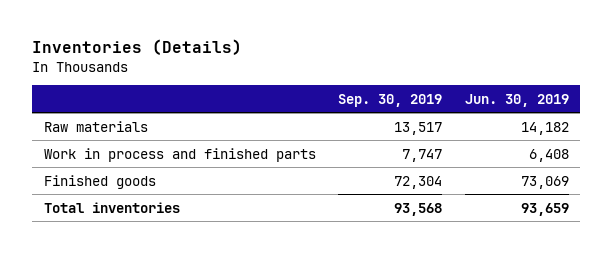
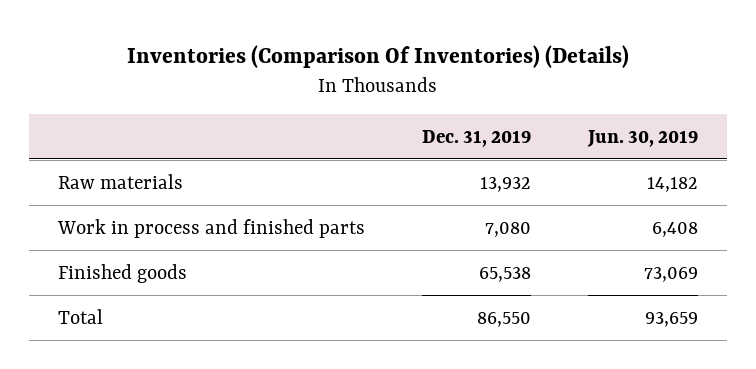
- Inventories (Details)
+ Inventories (Comparison Of Inventories) (Details)
- | Sep. 30, 2019 | Jun. 30, 2019
+ | Dec. 31, 2019 | Jun. 30, 2019
- Total inventories | 93,568 | 93,659
+ Total | 86,550 | 93,659

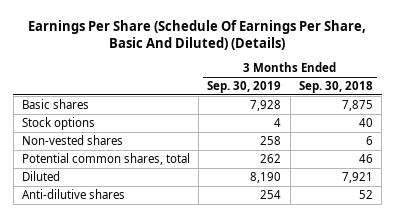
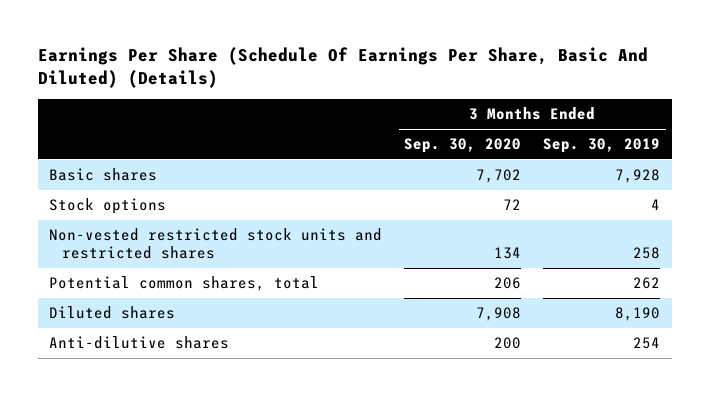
- | 3 Months Ended Sep. 30, 2019 | 3 Months Ended Sep. 30, 2018
+ | 3 Months Ended Sep. 30, 2020 | 3 Months Ended Sep. 30, 2019
- Non-vested shares | 258 | 6
+ Non-vested restricted stock units and restricted shares | 134 | 258
- Diluted | 8,190 | 7,921
+ Diluted shares | 7,908 | 8,190

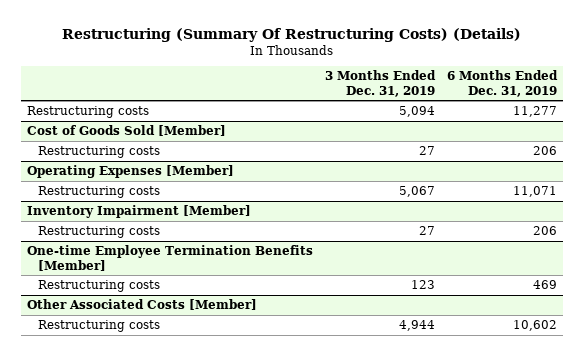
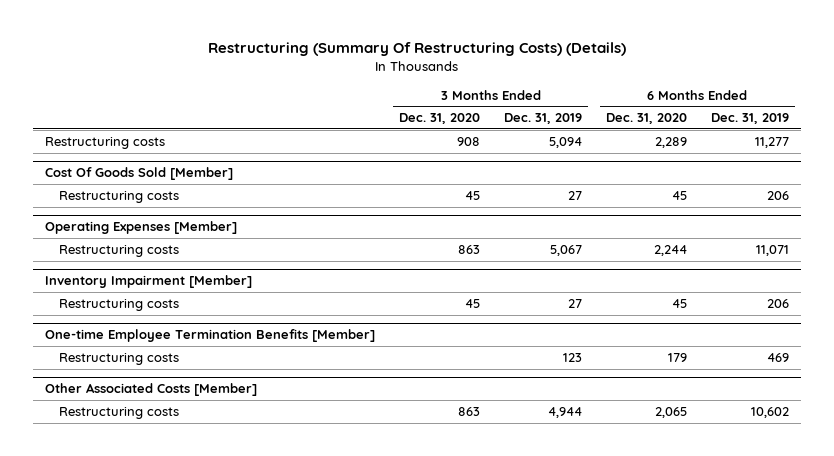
- | 3 Months Ended Dec. 31, 2019 | 6 Months Ended Dec. 31, 2019
+ | 3 Months Ended Dec. 31, 2020 | 3 Months Ended Dec. 31, 2019 | 6 Months Ended Dec. 31, 2020 | 6 Months Ended Dec. 31, 2019
- Cost of Goods Sold [Member]
+ Cost Of Goods Sold [Member]

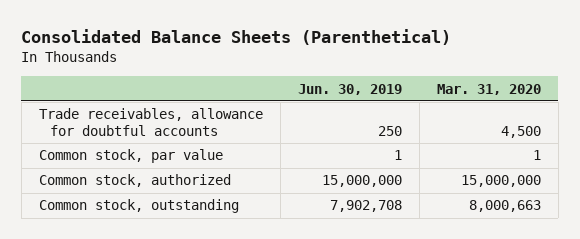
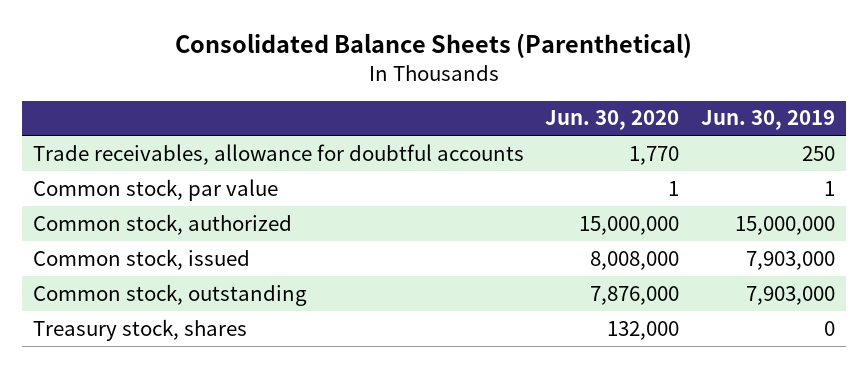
- | Jun. 30, 2019 | Mar. 31, 2020
+ | Jun. 30, 2020 | Jun. 30, 2019
- Common stock, outstanding | 7,902,708 | 8,000,663
+ Common stock, issued | 8,008,000 | 7,903,000
+ Common stock, outstanding | 7,876,000 | 7,903,000
+ Treasury stock, shares | 132,000 | 0

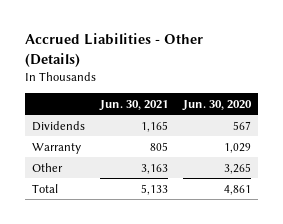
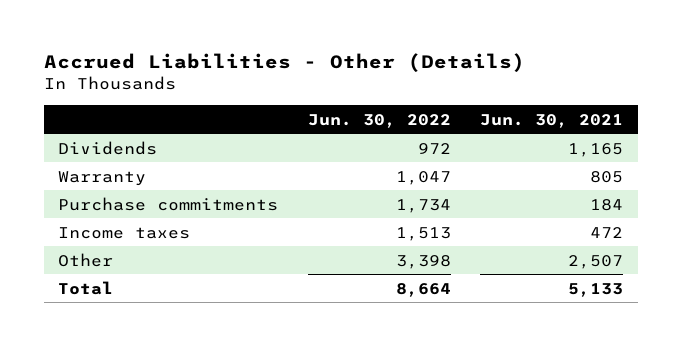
- | Jun. 30, 2021 | Jun. 30, 2020
+ | Jun. 30, 2022 | Jun. 30, 2021
- Other | 3,163 | 3,265
+ Purchase commitments | 1,734 | 184
+ Income taxes | 1,513 | 472
+ Other | 3,398 | 2,507

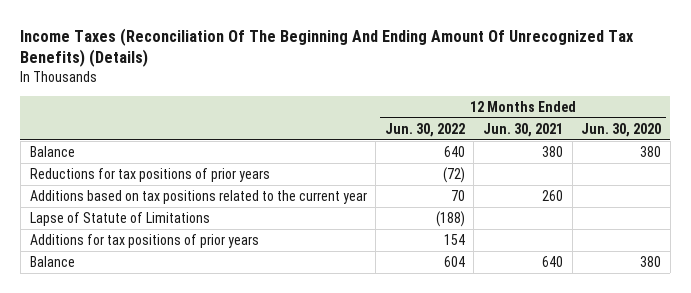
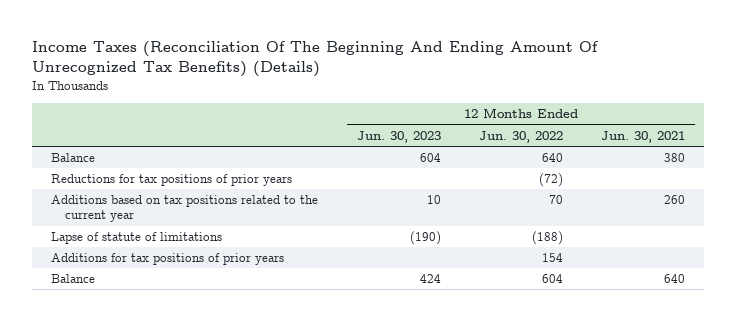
- | 12 Months Ended Jun. 30, 2022 | 12 Months Ended Jun. 30, 2021 | 12 Months Ended Jun. 30, 2020
+ | 12 Months Ended Jun. 30, 2023 | 12 Months Ended Jun. 30, 2022 | 12 Months Ended Jun. 30, 2021
- Lapse of Statute of Limitations | (188) | |
+ Lapse of statute of limitations | (190) | (188) |

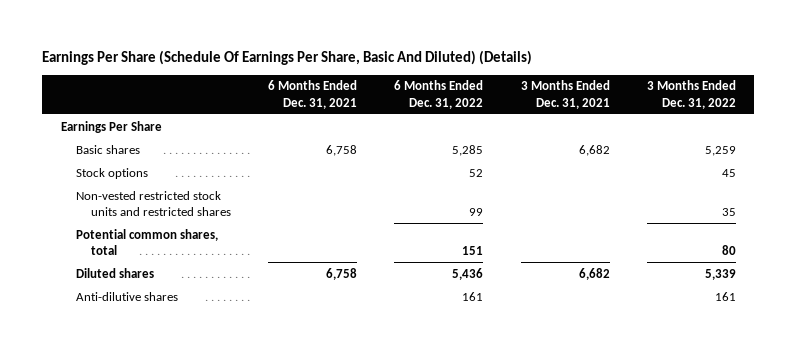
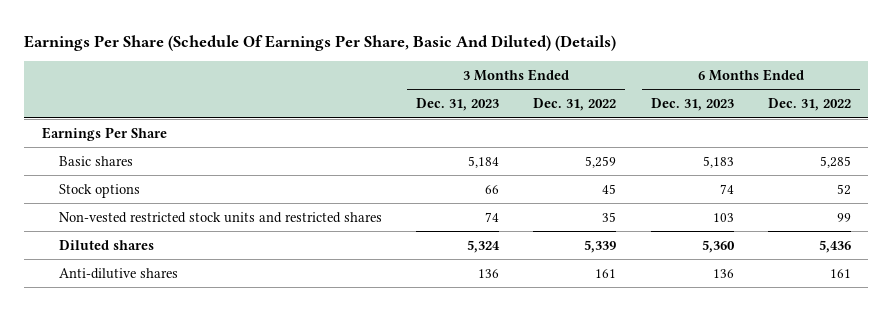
- | 6 Months Ended Dec. 31, 2021 | 6 Months Ended Dec. 31, 2022 | 3 Months Ended Dec. 31, 2021 | 3 Months Ended Dec. 31, 2022
+ | 3 Months Ended Dec. 31, 2023 | 3 Months Ended Dec. 31, 2022 | 6 Months Ended Dec. 31, 2023 | 6 Months Ended Dec. 31, 2022
- Potential common shares, total | | 151 | | 80

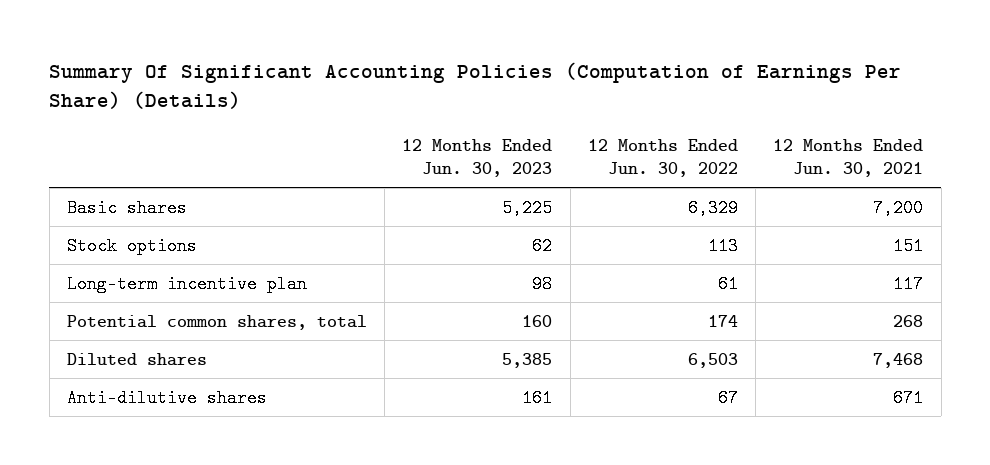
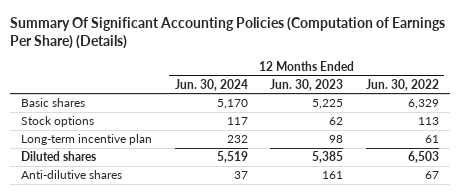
- | 12 Months Ended Jun. 30, 2023 | 12 Months Ended Jun. 30, 2022 | 12 Months Ended Jun. 30, 2021
+ | 12 Months Ended Jun. 30, 2024 | 12 Months Ended Jun. 30, 2023 | 12 Months Ended Jun. 30, 2022
- Potential common shares, total | 160 | 174 | 268

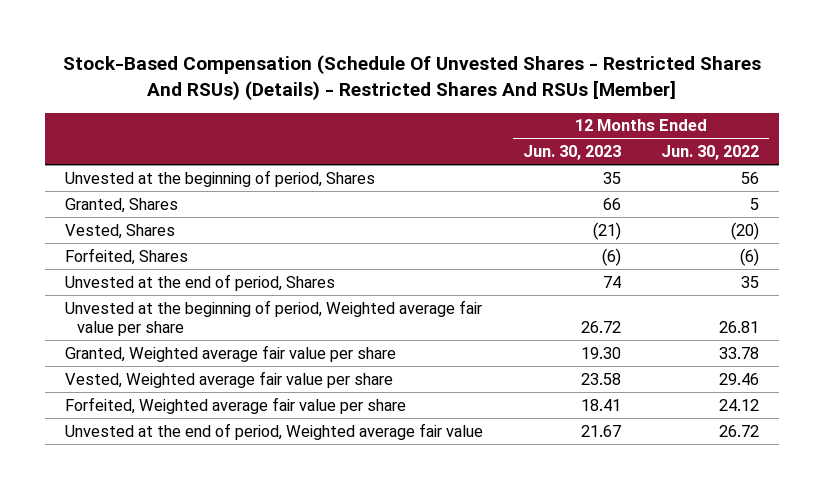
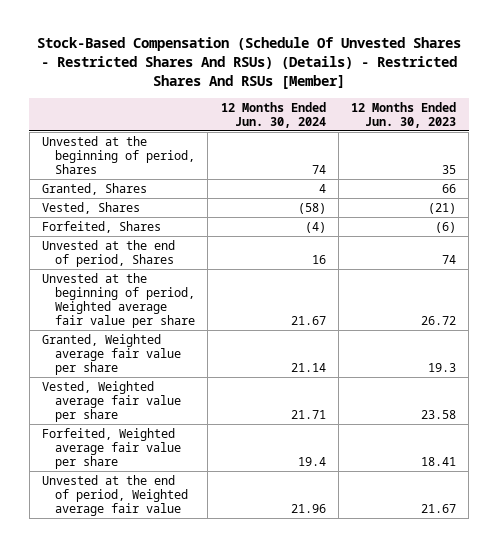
- | 12 Months Ended Jun. 30, 2023 | 12 Months Ended Jun. 30, 2022
+ | 12 Months Ended Jun. 30, 2024 | 12 Months Ended Jun. 30, 2023
- Granted, Weighted average fair value per share | 19.30 | 33.78
+ Granted, Weighted average fair value per share | 21.14 | 19.3

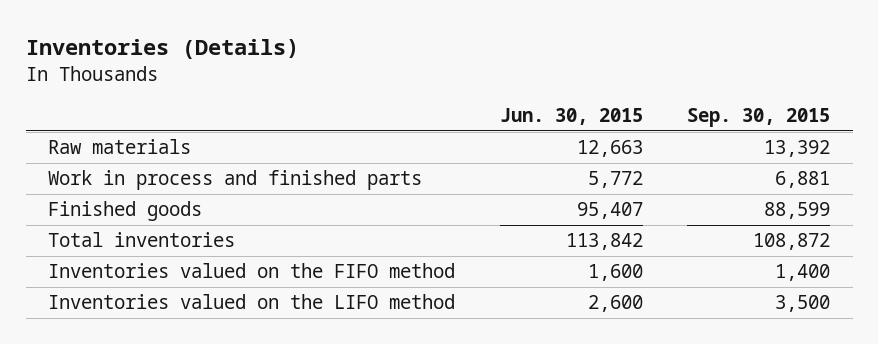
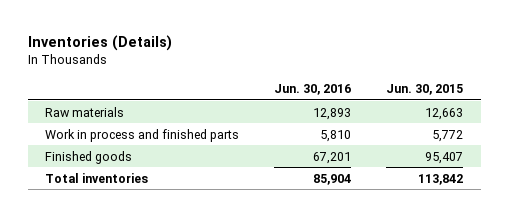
- | Jun. 30, 2015 | Sep. 30, 2015
+ | Jun. 30, 2016 | Jun. 30, 2015
- Inventories valued on the FIFO method | 1,600 | 1,400
- Inventories valued on the LIFO method | 2,600 | 3,500

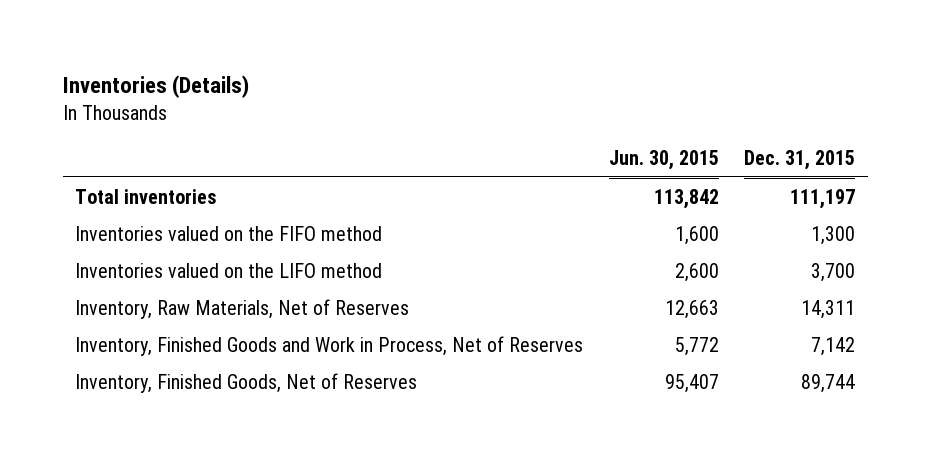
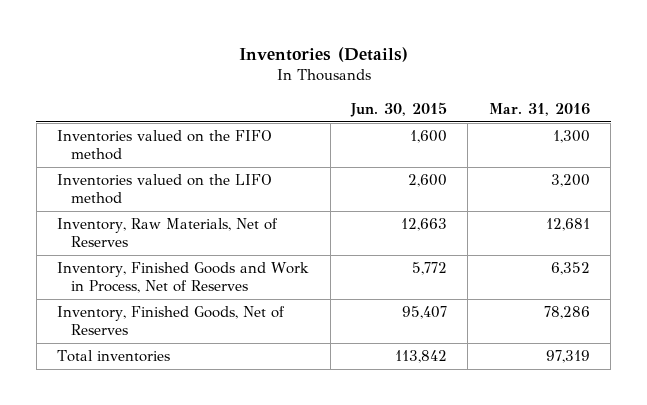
- | Jun. 30, 2015 | Dec. 31, 2015
+ | Jun. 30, 2015 | Mar. 31, 2016
moved down: Total inventories | 113,842 | 97,319

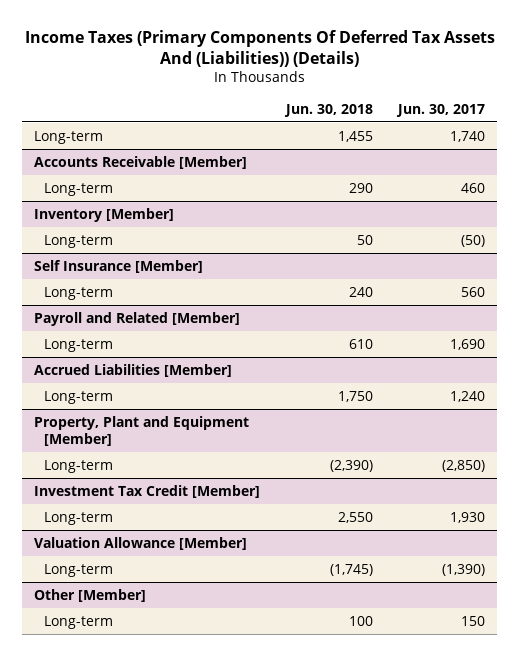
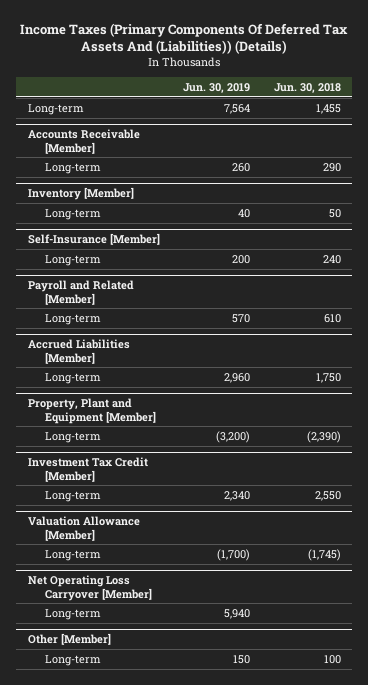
- | Jun. 30, 2018 | Jun. 30, 2017
+ | Jun. 30, 2019 | Jun. 30, 2018
- Self Insurance [Member]
+ Self-Insurance [Member]
+ Net Operating Loss Carryover [Member]
+ Long-term | 5,940 |

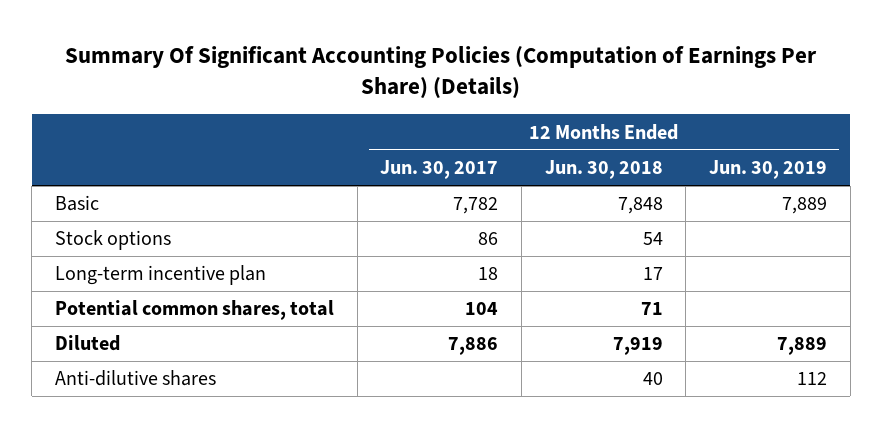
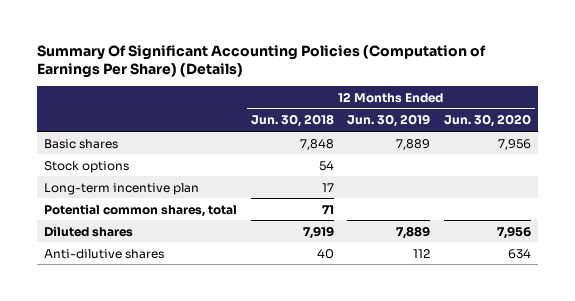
- | 12 Months Ended Jun. 30, 2017 | 12 Months Ended Jun. 30, 2018 | 12 Months Ended Jun. 30, 2019
+ | 12 Months Ended Jun. 30, 2018 | 12 Months Ended Jun. 30, 2019 | 12 Months Ended Jun. 30, 2020
- Basic | 7,782 | 7,848 | 7,889
+ Basic shares | 7,848 | 7,889 | 7,956
- Diluted | 7,886 | 7,919 | 7,889
+ Diluted shares | 7,919 | 7,889 | 7,956

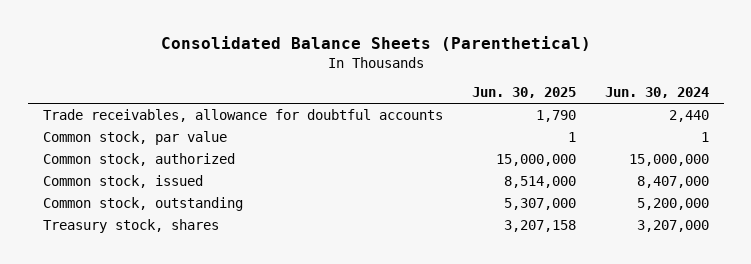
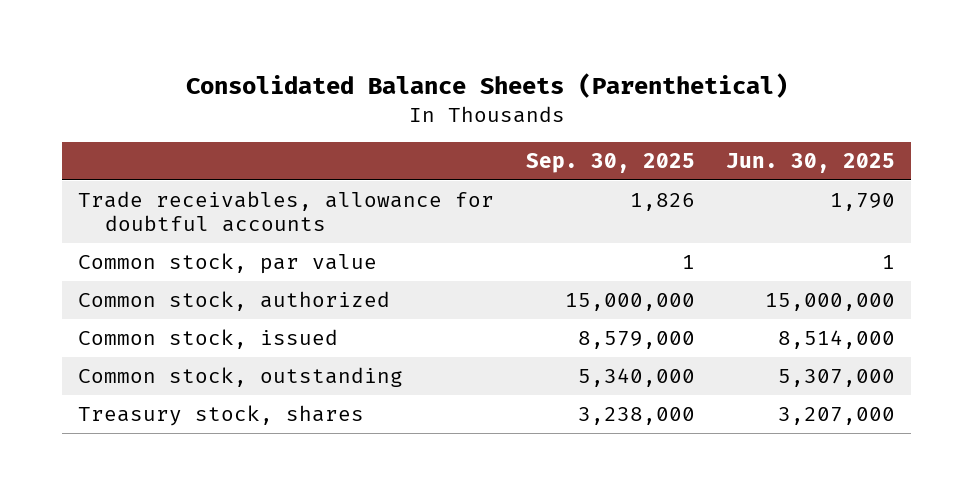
- | Jun. 30, 2025 | Jun. 30, 2024
+ | Sep. 30, 2025 | Jun. 30, 2025
- Treasury stock, shares | 3,207,158 | 3,207,000
+ Treasury stock, shares | 3,238,000 | 3,207,000

